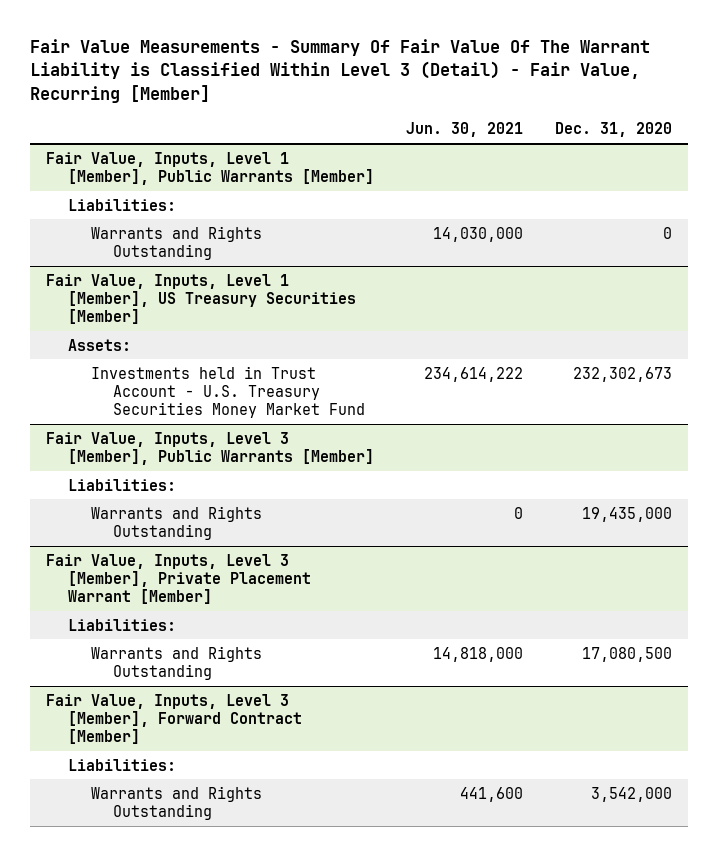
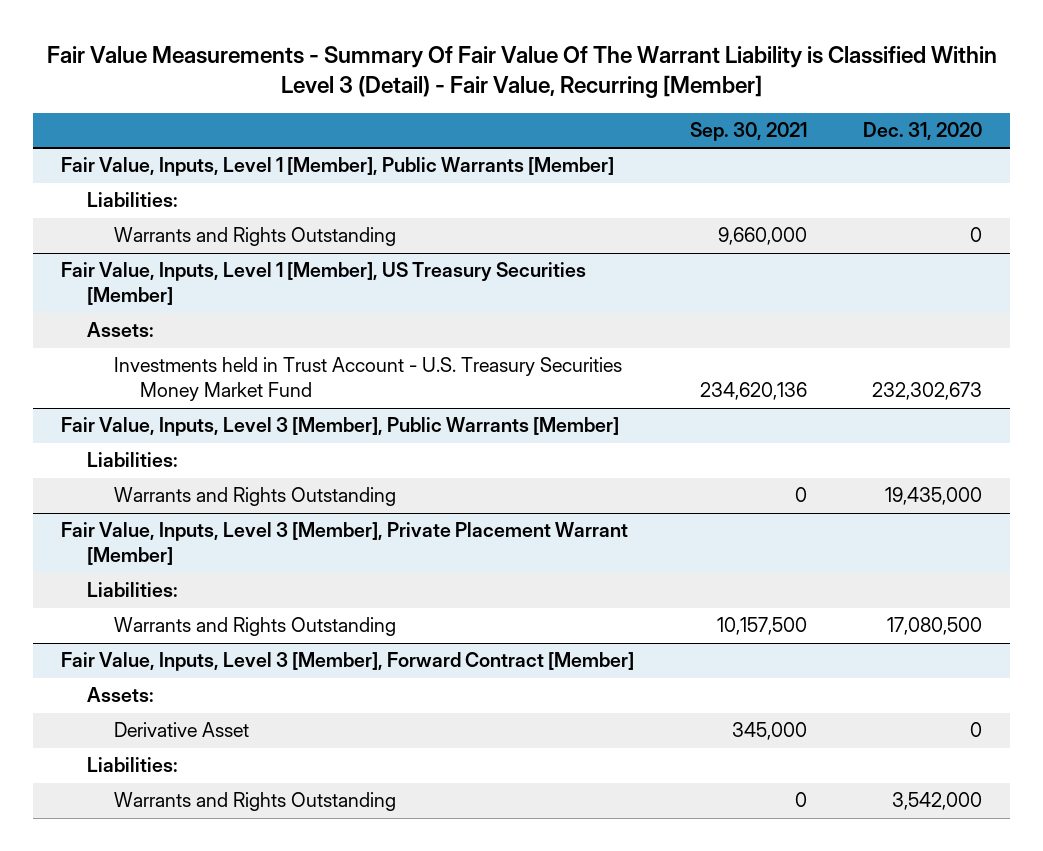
- | Jun. 30, 2021 | Dec. 31, 2020
+ | Sep. 30, 2021 | Dec. 31, 2020
@ Fair Value, Inputs, Level 3 [Member], Forward Contract [Member]
+ Assets:
+ Derivative Asset | 345,000 | 0

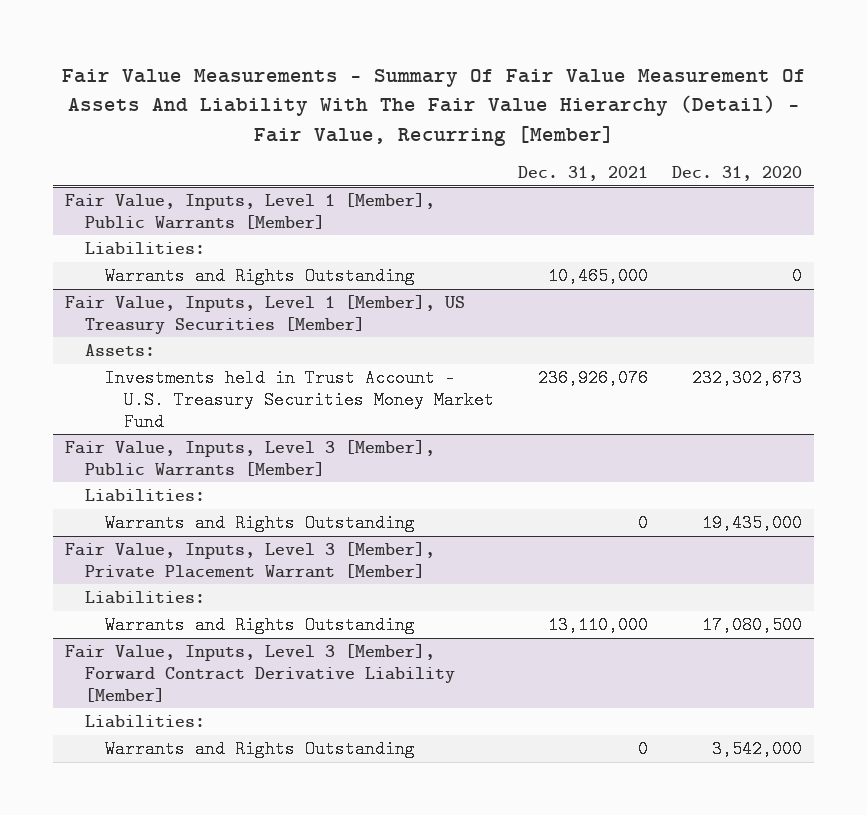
- Fair Value Measurements - Summary Of Fair Value Of The Warrant Liability is Classified Within Level 3 (Detail) - Fair Value, Recurring [Member]
+ Fair Value Measurements - Summary Of Fair Value Measurement Of Assets And Liability With The Fair Value Hierarchy (Detail) - Fair Value, Recurring [Member]
- | Sep. 30, 2021 | Dec. 31, 2020
+ | Dec. 31, 2021 | Dec. 31, 2020
- Fair Value, Inputs, Level 3 [Member], Forward Contract [Member]
- Assets:
- Derivative Asset | 345,000 | 0
+ Fair Value, Inputs, Level 3 [Member], Forward Contract Derivative Liability [Member]

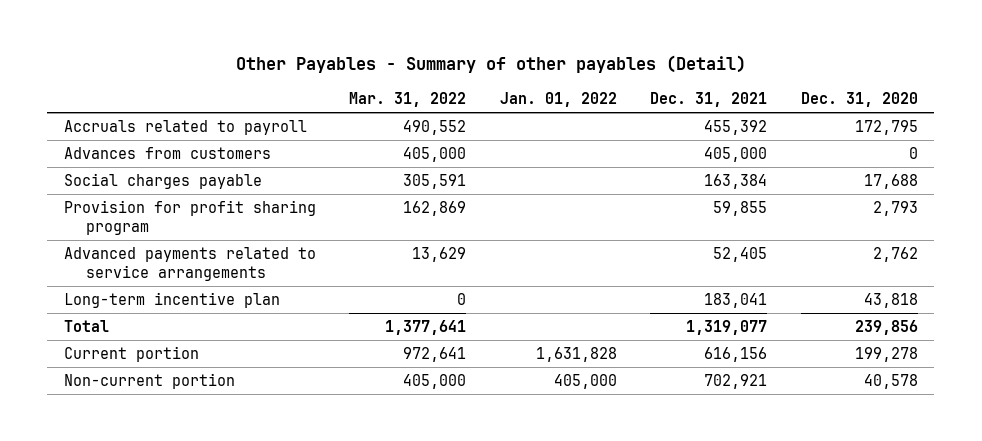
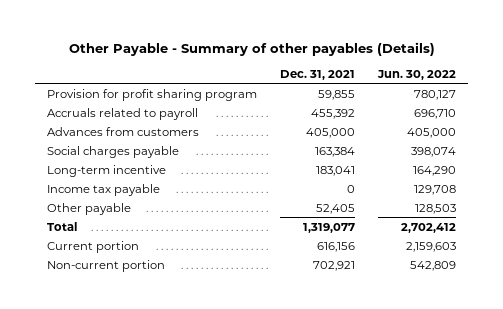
- Other Payables - Summary of other payables (Detail)
+ Other Payable - Summary of other payables (Details)
- | Mar. 31, 2022 | Jan. 01, 2022 | Dec. 31, 2021 | Dec. 31, 2020
+ | Dec. 31, 2021 | Jun. 30, 2022
moved up: Provision for profit sharing program | 59,855 | 780,127
- Advanced payments related to service arrangements | 13,629 | | 52,405 | 2,762
- Long-term incentive plan | 0 | | 183,041 | 43,818
+ Long-term incentive | 183,041 | 164,290
+ Income tax payable | 0 | 129,708
+ Other payable | 52,405 | 128,503

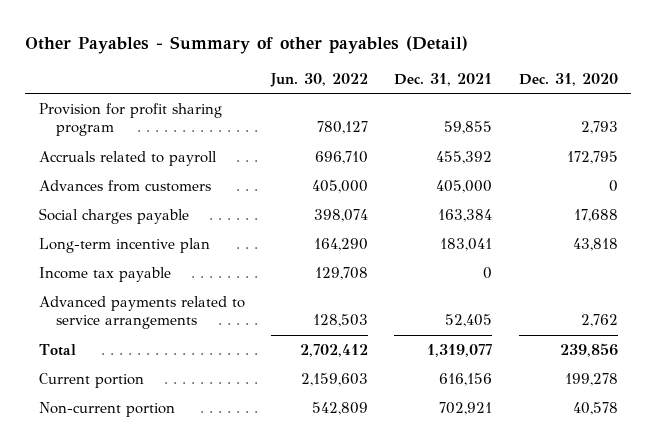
- Other Payable - Summary of other payables (Details)
+ Other Payables - Summary of other payables (Detail)
- | Dec. 31, 2021 | Jun. 30, 2022
+ | Jun. 30, 2022 | Dec. 31, 2021 | Dec. 31, 2020
- Long-term incentive | 183,041 | 164,290
+ Long-term incentive plan | 164,290 | 183,041 | 43,818
- Other payable | 52,405 | 128,503
+ Advanced payments related to service arrangements | 128,503 | 52,405 | 2,762

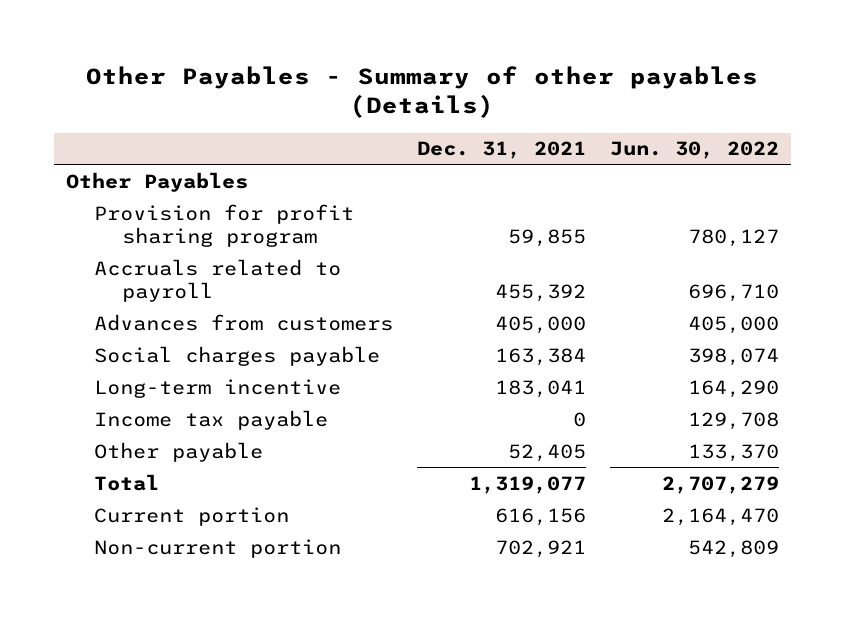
- Other Payables - Summary of other payables (Detail)
+ Other Payables - Summary of other payables (Details)
- | Jun. 30, 2022 | Dec. 31, 2021 | Dec. 31, 2020
+ | Dec. 31, 2021 | Jun. 30, 2022
+ Other Payables
- Long-term incentive plan | 164,290 | 183,041 | 43,818
+ Long-term incentive | 183,041 | 164,290
- Advanced payments related to service arrangements | 128,503 | 52,405 | 2,762
- Total | 2,702,412 | 1,319,077 | 239,856
- Current portion | 2,159,603 | 616,156 | 199,278
+ Other payable | 52,405 | 133,370
+ Total | 1,319,077 | 2,707,279
+ Current portion | 616,156 | 2,164,470

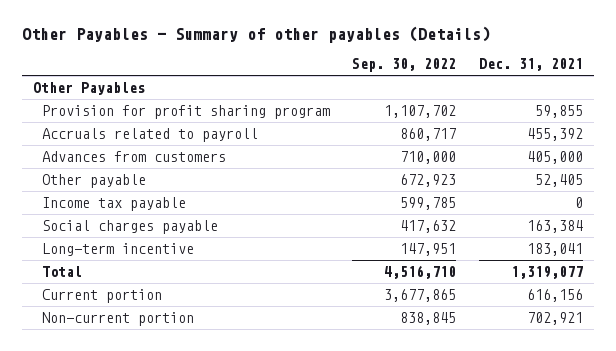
- | Dec. 31, 2021 | Jun. 30, 2022
+ | Sep. 30, 2022 | Dec. 31, 2021
moved up: Other payable | 672,923 | 52,405
moved up: Income tax payable | 599,785 | 0

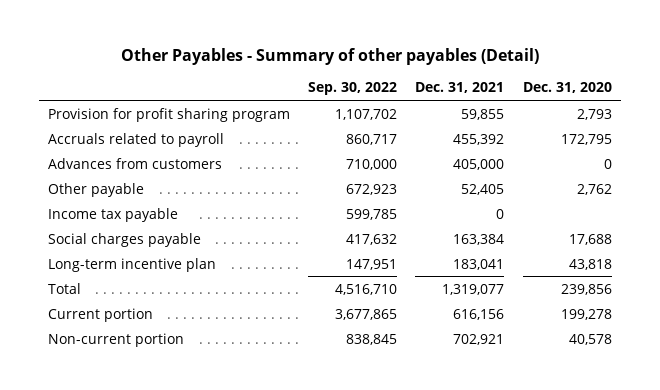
- Other Payables - Summary of other payables (Details)
+ Other Payables - Summary of other payables (Detail)
- | Sep. 30, 2022 | Dec. 31, 2021
+ | Sep. 30, 2022 | Dec. 31, 2021 | Dec. 31, 2020
- Other Payables
- Long-term incentive | 147,951 | 183,041
+ Long-term incentive plan | 147,951 | 183,041 | 43,818

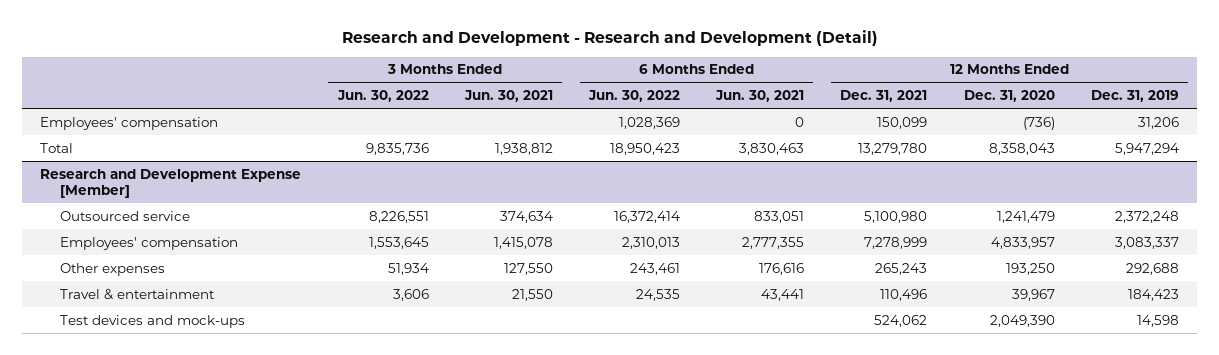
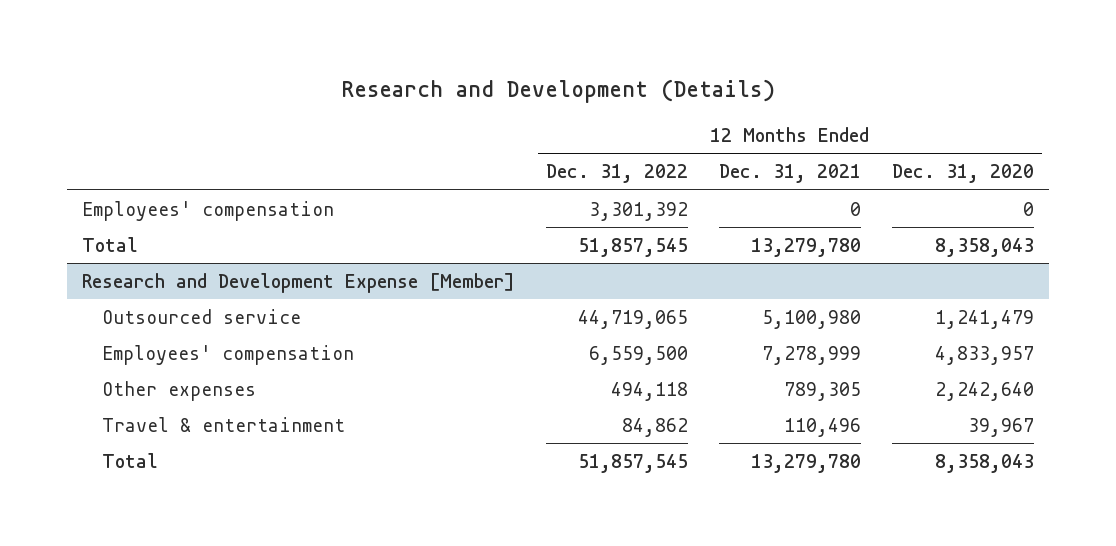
- Research and Development - Research and Development (Detail)
+ Research and Development (Details)
- | 3 Months Ended Jun. 30, 2022 | 3 Months Ended Jun. 30, 2021 | 6 Months Ended Jun. 30, 2022 | 6 Months Ended Jun. 30, 2021 | 12 Months Ended Dec. 31, 2021 | 12 Months Ended Dec. 31, 2020 | 12 Months Ended Dec. 31, 2019
+ | 12 Months Ended Dec. 31, 2022 | 12 Months Ended Dec. 31, 2021 | 12 Months Ended Dec. 31, 2020
- Employees' compensation | | | 1,028,369 | 0 | 150,099 | (736) | 31,206
+ Employees' compensation | 3,301,392 | 0 | 0
@ Research and Development Expense [Member]
- Other expenses | 51,934 | 127,550 | 243,461 | 176,616 | 265,243 | 193,250 | 292,688
+ Other expenses | 494,118 | 789,305 | 2,242,640
- Test devices and mock-ups | | | | | 524,062 | 2,049,390 | 14,598
+ Total | 51,857,545 | 13,279,780 | 8,358,043

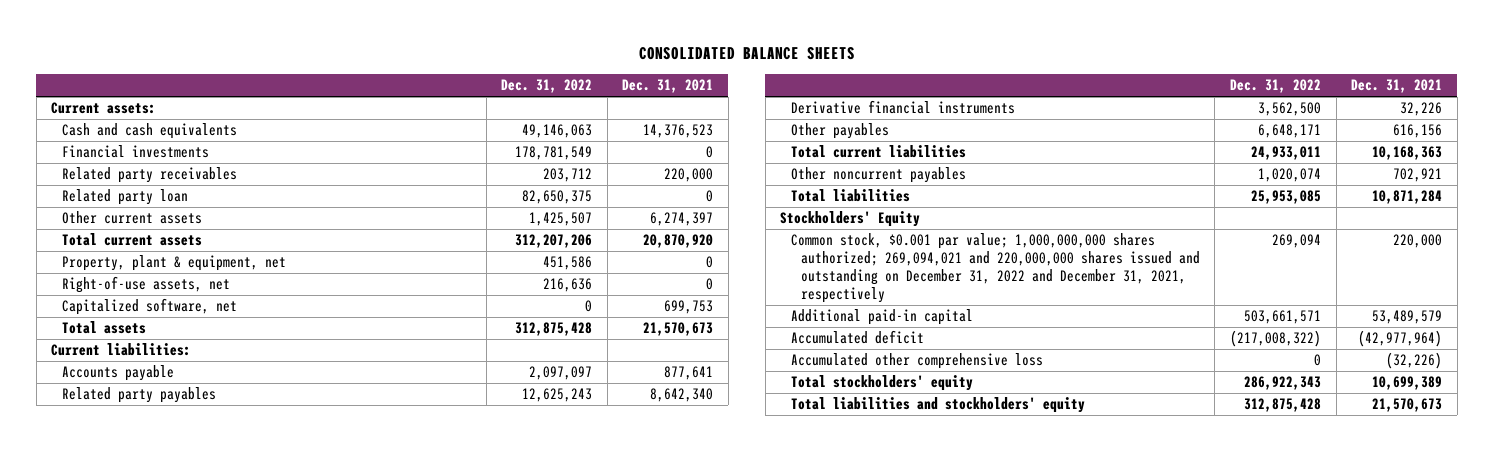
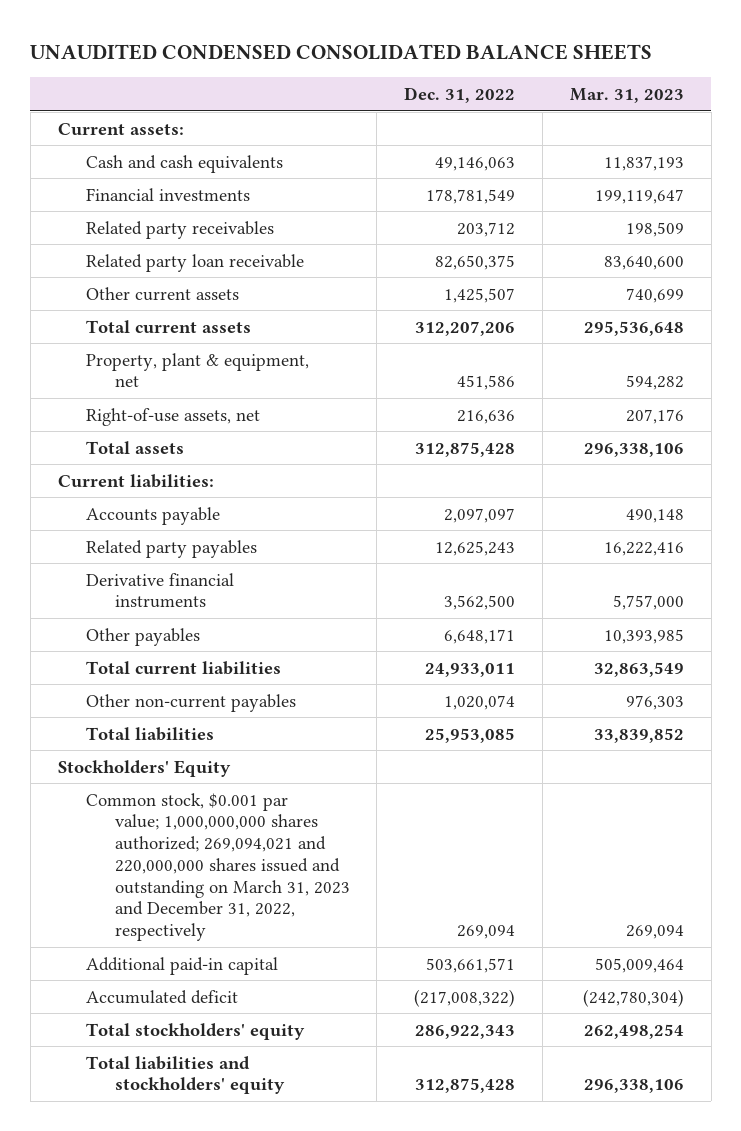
- CONSOLIDATED BALANCE SHEETS
+ UNAUDITED CONDENSED CONSOLIDATED BALANCE SHEETS
- | Dec. 31, 2022 | Dec. 31, 2021
+ | Dec. 31, 2022 | Mar. 31, 2023
- Related party loan | 82,650,375 | 0
+ Related party loan receivable | 82,650,375 | 83,640,600
- Capitalized software, net | 0 | 699,753
- Other noncurrent payables | 1,020,074 | 702,921
+ Other non-current payables | 1,020,074 | 976,303
- Common stock, $0.001 par value; 1,000,000,000 shares authorized; 269,094,021 and 220,000,000 shares issued and outstanding on December 31, 2022 and December 31, 2021, respectively | 269,094 | 220,000
+ Common stock, $0.001 par value; 1,000,000,000 shares authorized; 269,094,021 and 220,000,000 shares issued and outstanding on March 31, 2023 and December 31, 2022, respectively | 269,094 | 269,094
- Accumulated other comprehensive loss | 0 | (32,226)

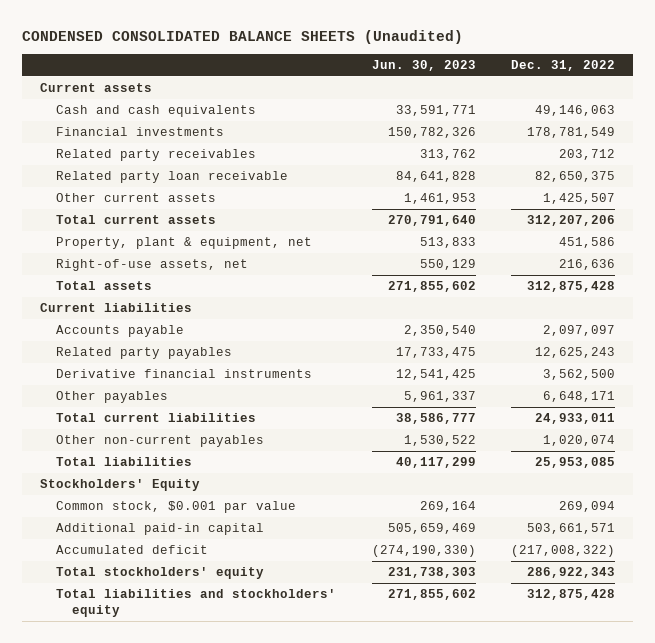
- UNAUDITED CONDENSED CONSOLIDATED BALANCE SHEETS
+ CONDENSED CONSOLIDATED BALANCE SHEETS (Unaudited)
- | Dec. 31, 2022 | Mar. 31, 2023
+ | Jun. 30, 2023 | Dec. 31, 2022
- Current assets:
+ Current assets
- Current liabilities:
+ Current liabilities
- Common stock, $0.001 par value; 1,000,000,000 shares authorized; 269,094,021 and 220,000,000 shares issued and outstanding on March 31, 2023 and December 31, 2022, respectively | 269,094 | 269,094
+ Common stock, $0.001 par value | 269,164 | 269,094

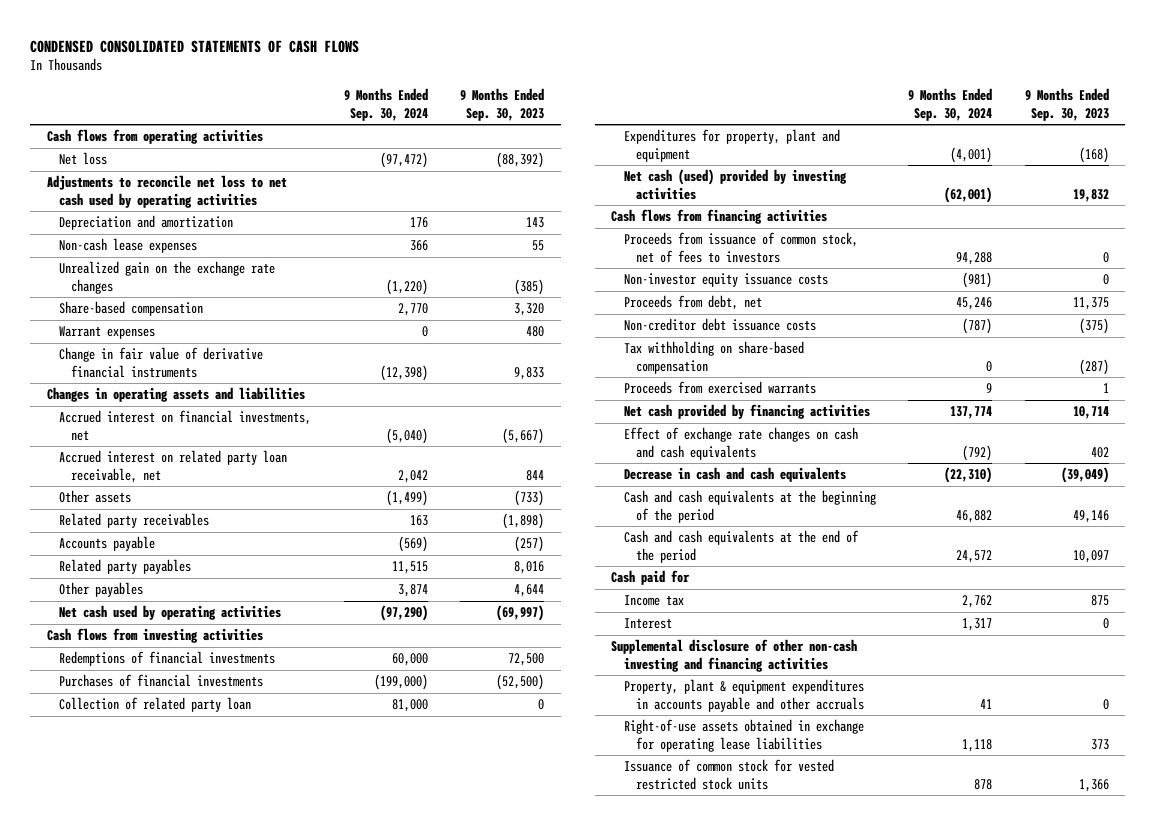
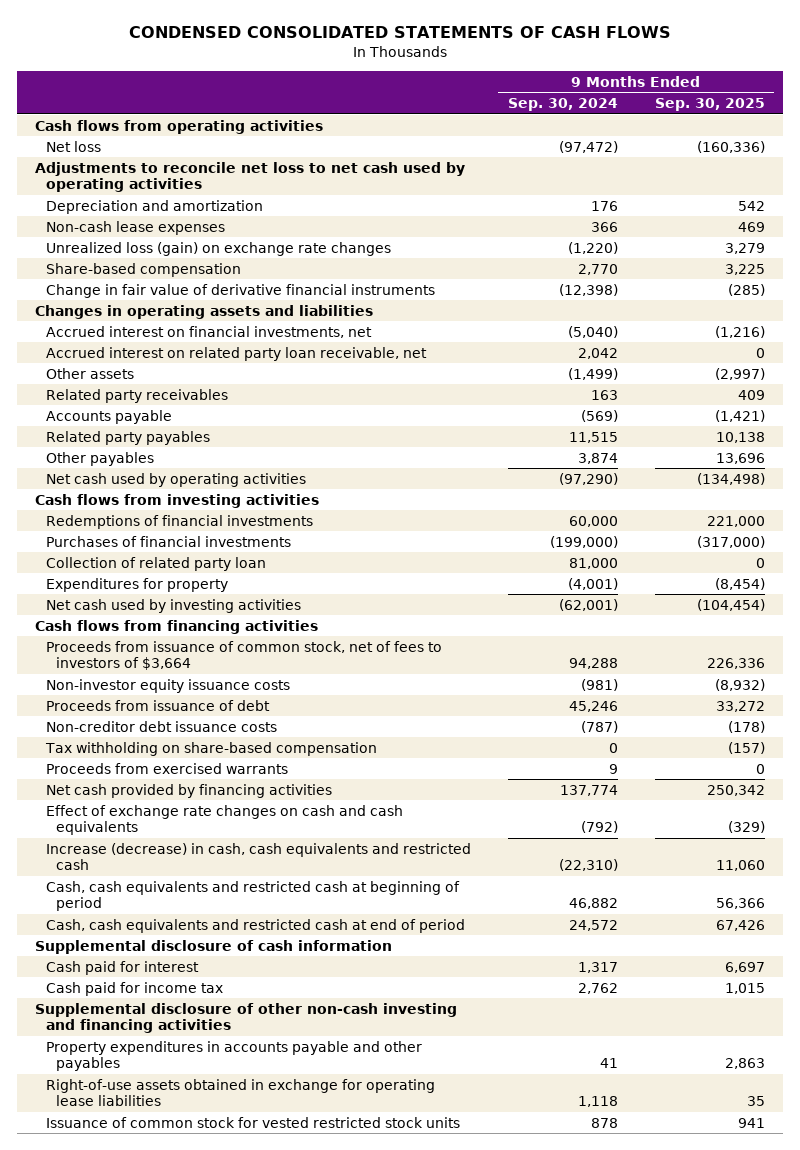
- | 9 Months Ended Sep. 30, 2024 | 9 Months Ended Sep. 30, 2023
+ | 9 Months Ended Sep. 30, 2024 | 9 Months Ended Sep. 30, 2025
- Unrealized gain on the exchange rate changes | (1,220) | (385)
+ Unrealized loss (gain) on exchange rate changes | (1,220) | 3,279
- Warrant expenses | 0 | 480
- Expenditures for property, plant and equipment | (4,001) | (168)
- Net cash (used) provided by investing activities | (62,001) | 19,832
+ Expenditures for property | (4,001) | (8,454)
+ Net cash used by investing activities | (62,001) | (104,454)
- Proceeds from issuance of common stock, net of fees to investors | 94,288 | 0
+ Proceeds from issuance of common stock, net of fees to investors of $3,664 | 94,288 | 226,336
- Proceeds from debt, net | 45,246 | 11,375
+ Proceeds from issuance of debt | 45,246 | 33,272
- Decrease in cash and cash equivalents | (22,310) | (39,049)
- Cash and cash equivalents at the beginning of the period | 46,882 | 49,146
- Cash and cash equivalents at the end of the period | 24,572 | 10,097
- Cash paid for
- Income tax | 2,762 | 875
- Interest | 1,317 | 0
+ Increase (decrease) in cash, cash equivalents and restricted cash | (22,310) | 11,060
+ Cash, cash equivalents and restricted cash at beginning of period | 46,882 | 56,366
+ Cash, cash equivalents and restricted cash at end of period | 24,572 | 67,426
+ Supplemental disclosure of cash information
+ Cash paid for interest | 1,317 | 6,697
+ Cash paid for income tax | 2,762 | 1,015
- Property, plant & equipment expenditures in accounts payable and other accruals | 41 | 0
+ Property expenditures in accounts payable and other payables | 41 | 2,863

